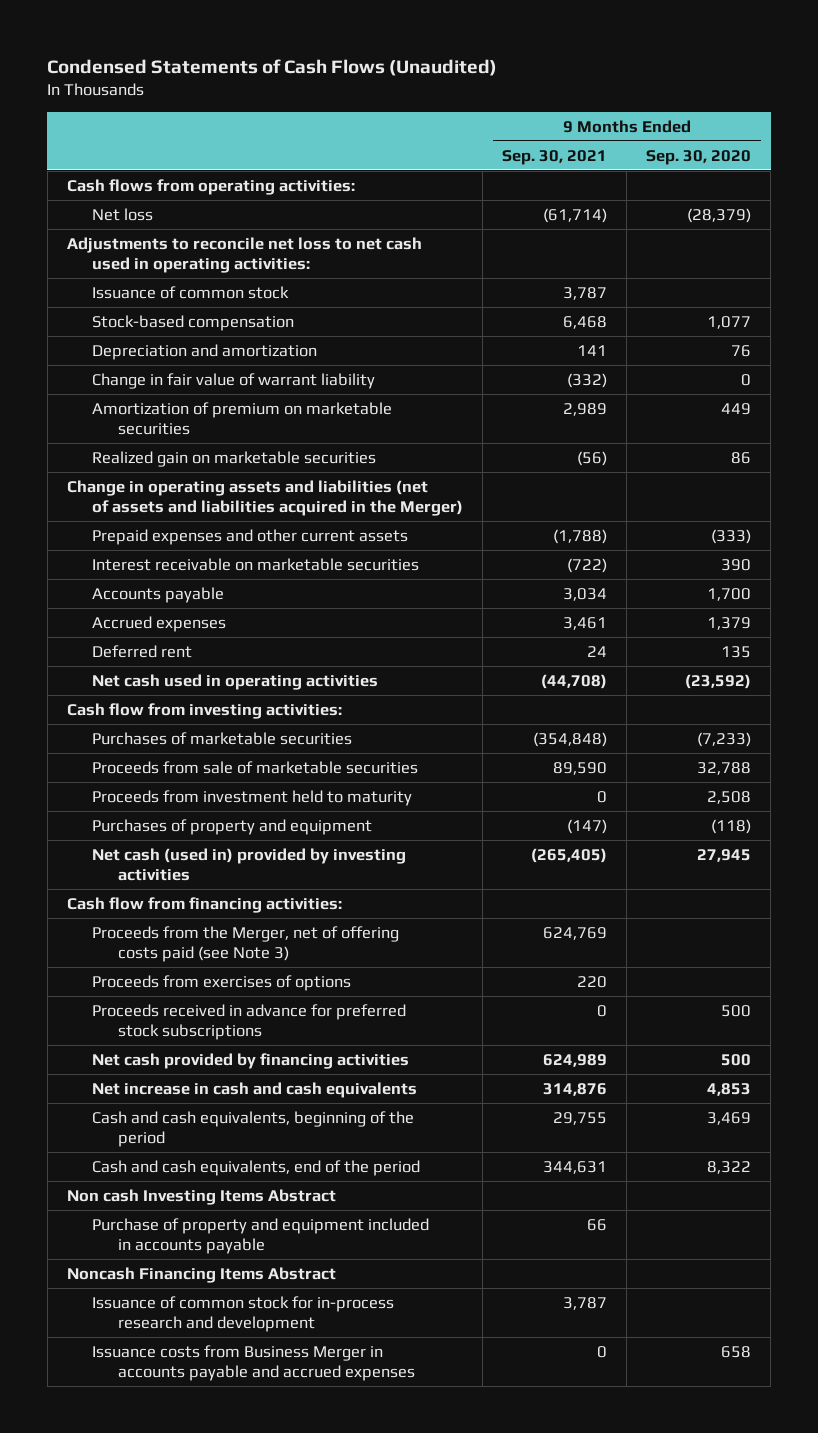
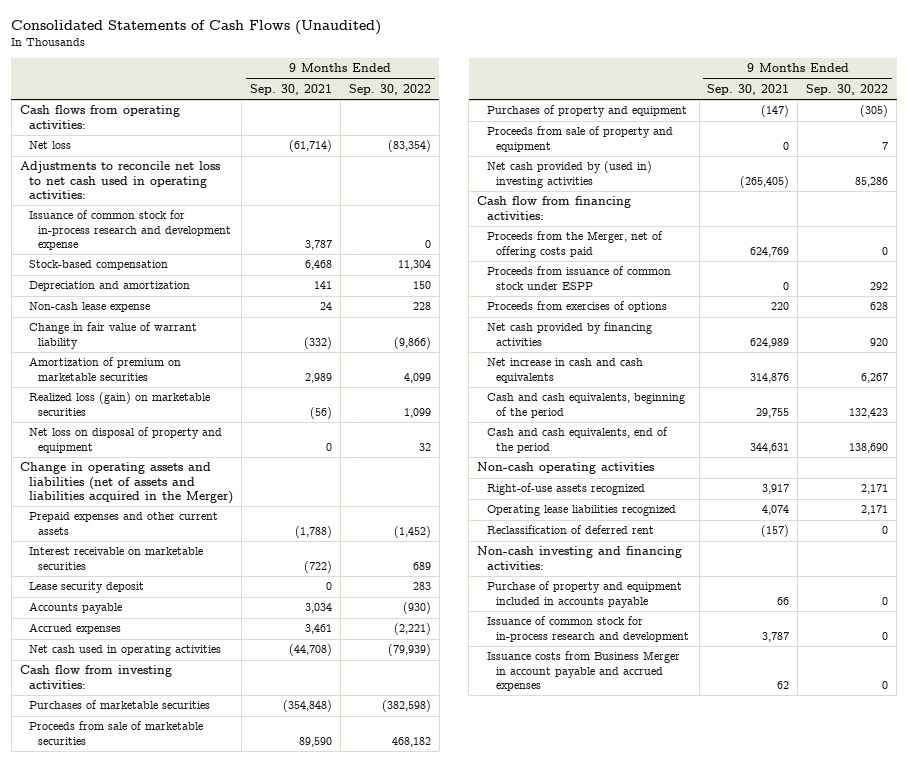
- Condensed Statements of Cash Flows (Unaudited)
+ Consolidated Statements of Cash Flows (Unaudited)
- | 9 Months Ended Sep. 30, 2021 | 9 Months Ended Sep. 30, 2020
+ | 9 Months Ended Sep. 30, 2021 | 9 Months Ended Sep. 30, 2022
- Issuance of common stock | 3,787 |
+ Issuance of common stock for in-process research and development expense | 3,787 | 0
+ Non-cash lease expense | 24 | 228
- Realized gain on marketable securities | (56) | 86
+ Realized loss (gain) on marketable securities | (56) | 1,099
+ Net loss on disposal of property and equipment | 0 | 32
+ Lease security deposit | 0 | 283
- Deferred rent | 24 | 135
- Proceeds from investment held to maturity | 0 | 2,508
- Net cash (used in) provided by investing activities | (265,405) | 27,945
+ Proceeds from sale of property and equipment | 0 | 7
+ Net cash provided by (used in) investing activities | (265,405) | 85,286
- Proceeds from the Merger, net of offering costs paid (see Note 3) | 624,769 |
+ Proceeds from the Merger, net of offering costs paid | 624,769 | 0
+ Proceeds from issuance of common stock under ESPP | 0 | 292
- Proceeds received in advance for preferred stock subscriptions | 0 | 500
- Non cash Investing Items Abstract
+ Non-cash operating activities
+ Right-of-use assets recognized | 3,917 | 2,171
+ Operating lease liabilities recognized | 4,074 | 2,171
+ Reclassification of deferred rent | (157) | 0
+ Non-cash investing and financing activities:
- Noncash Financing Items Abstract
- Issuance costs from Business Merger in accounts payable and accrued expenses | 0 | 658
+ Issuance costs from Business Merger in account payable and accrued expenses | 62 | 0

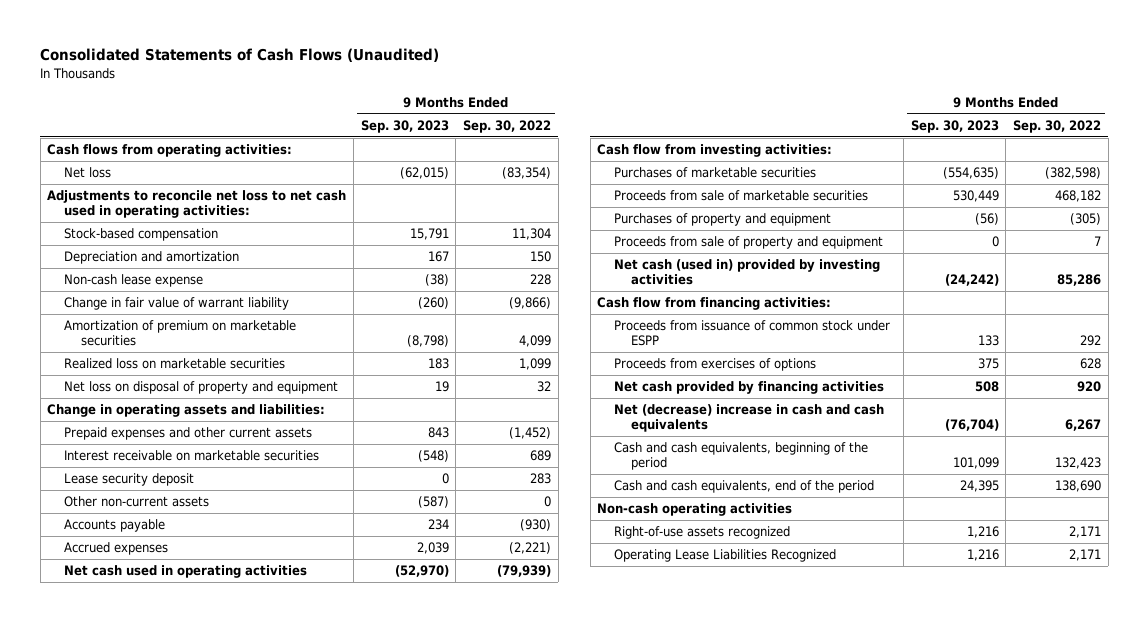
- | 9 Months Ended Sep. 30, 2021 | 9 Months Ended Sep. 30, 2022
+ | 9 Months Ended Sep. 30, 2023 | 9 Months Ended Sep. 30, 2022
- Issuance of common stock for in-process research and development expense | 3,787 | 0
- Realized loss (gain) on marketable securities | (56) | 1,099
+ Realized loss on marketable securities | 183 | 1,099
- Change in operating assets and liabilities (net of assets and liabilities acquired in the Merger)
+ Change in operating assets and liabilities:
+ Other non-current assets | (587) | 0
- Net cash provided by (used in) investing activities | (265,405) | 85,286
+ Net cash (used in) provided by investing activities | (24,242) | 85,286
- Proceeds from the Merger, net of offering costs paid | 624,769 | 0
- Net increase in cash and cash equivalents | 314,876 | 6,267
+ Net (decrease) increase in cash and cash equivalents | (76,704) | 6,267
- Operating lease liabilities recognized | 4,074 | 2,171
- Reclassification of deferred rent | (157) | 0
- Non-cash investing and financing activities:
- Purchase of property and equipment included in accounts payable | 66 | 0
- Issuance of common stock for in-process research and development | 3,787 | 0
- Issuance costs from Business Merger in account payable and accrued expenses | 62 | 0
+ Operating Lease Liabilities Recognized | 1,216 | 2,171

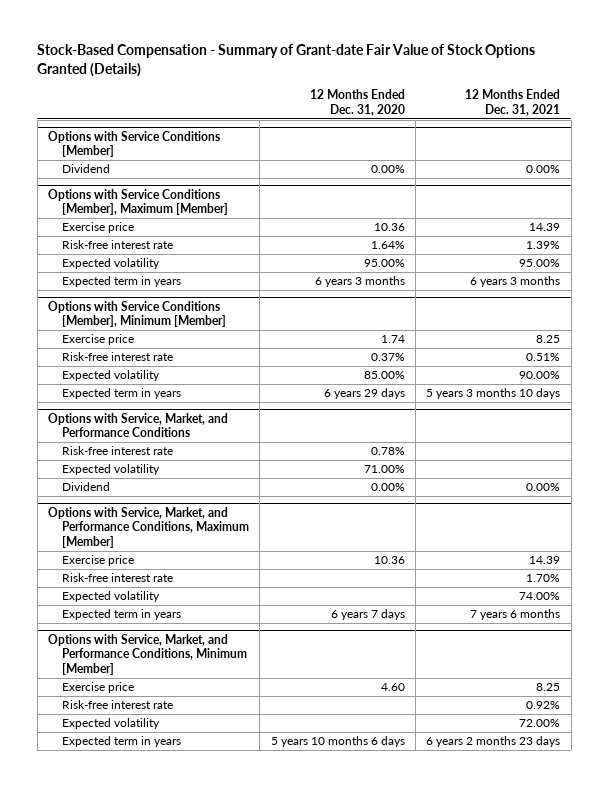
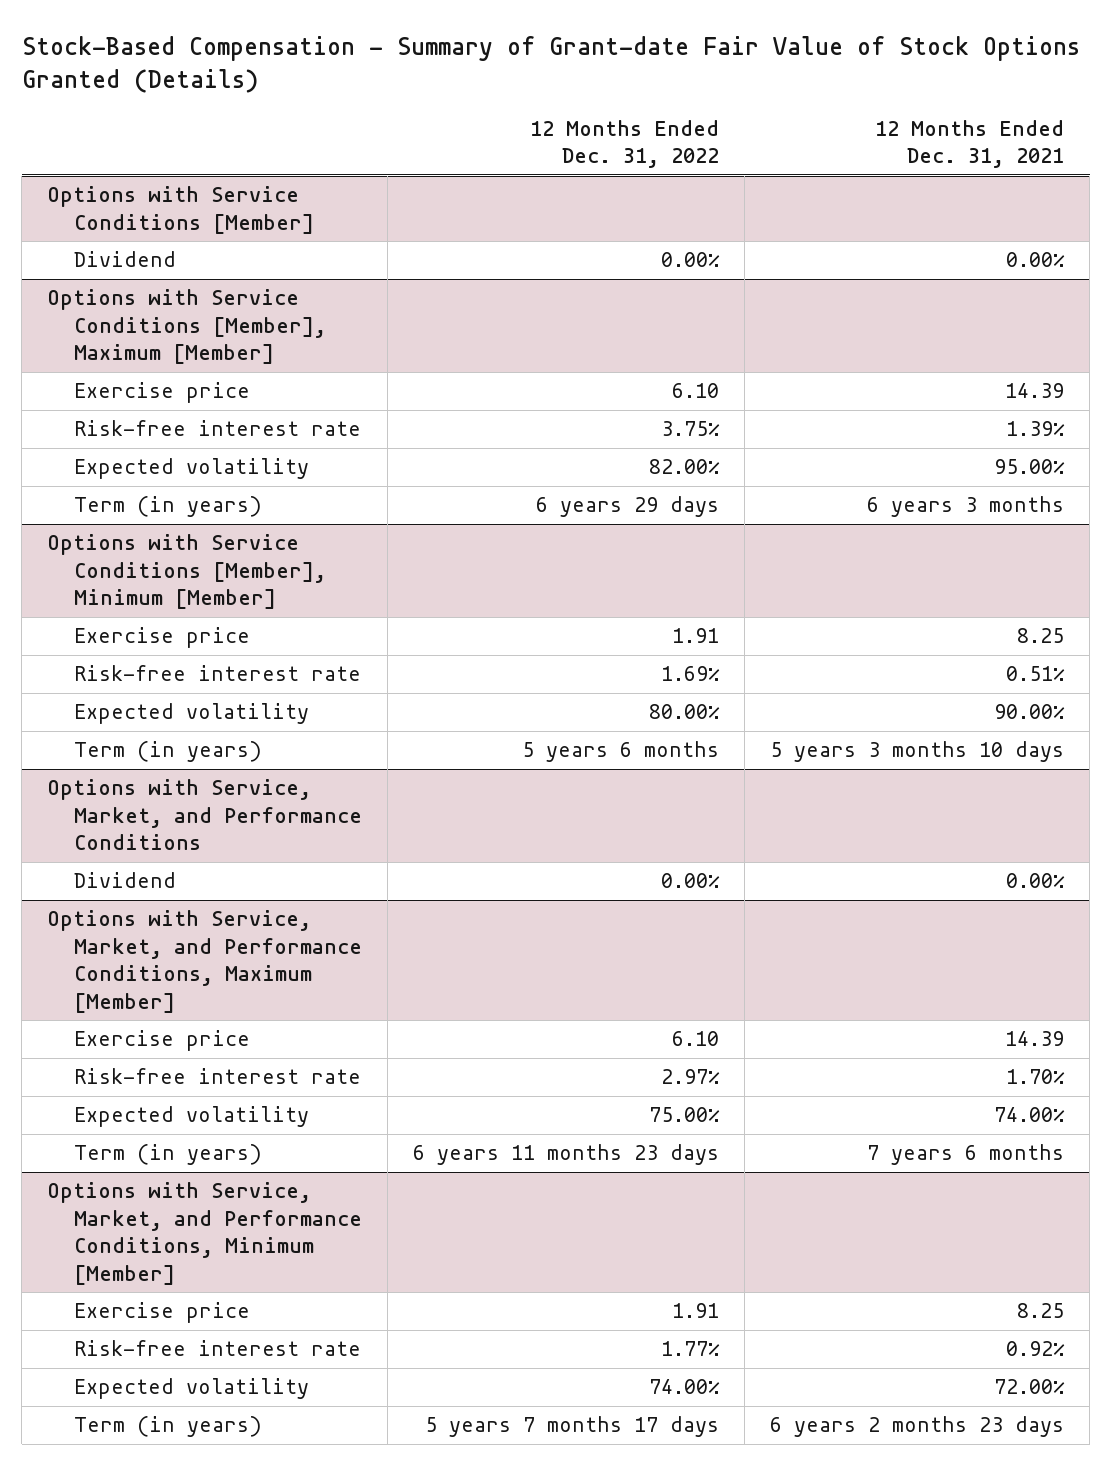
- | 12 Months Ended Dec. 31, 2020 | 12 Months Ended Dec. 31, 2021
+ | 12 Months Ended Dec. 31, 2022 | 12 Months Ended Dec. 31, 2021
@ Options with Service Conditions [Member], Maximum [Member]
- Expected term in years | 6 years 3 months | 6 years 3 months
+ Term (in years) | 6 years 29 days | 6 years 3 months
@ Options with Service Conditions [Member], Minimum [Member]
- Expected term in years | 6 years 29 days | 5 years 3 months 10 days
+ Term (in years) | 5 years 6 months | 5 years 3 months 10 days
@ Options with Service, Market, and Performance Conditions
- Risk-free interest rate | 0.78% |
- Expected volatility | 71.00% |
@ Options with Service, Market, and Performance Conditions, Maximum [Member]
- Expected term in years | 6 years 7 days | 7 years 6 months
+ Term (in years) | 6 years 11 months 23 days | 7 years 6 months
@ Options with Service, Market, and Performance Conditions, Minimum [Member]
- Expected term in years | 5 years 10 months 6 days | 6 years 2 months 23 days
+ Term (in years) | 5 years 7 months 17 days | 6 years 2 months 23 days

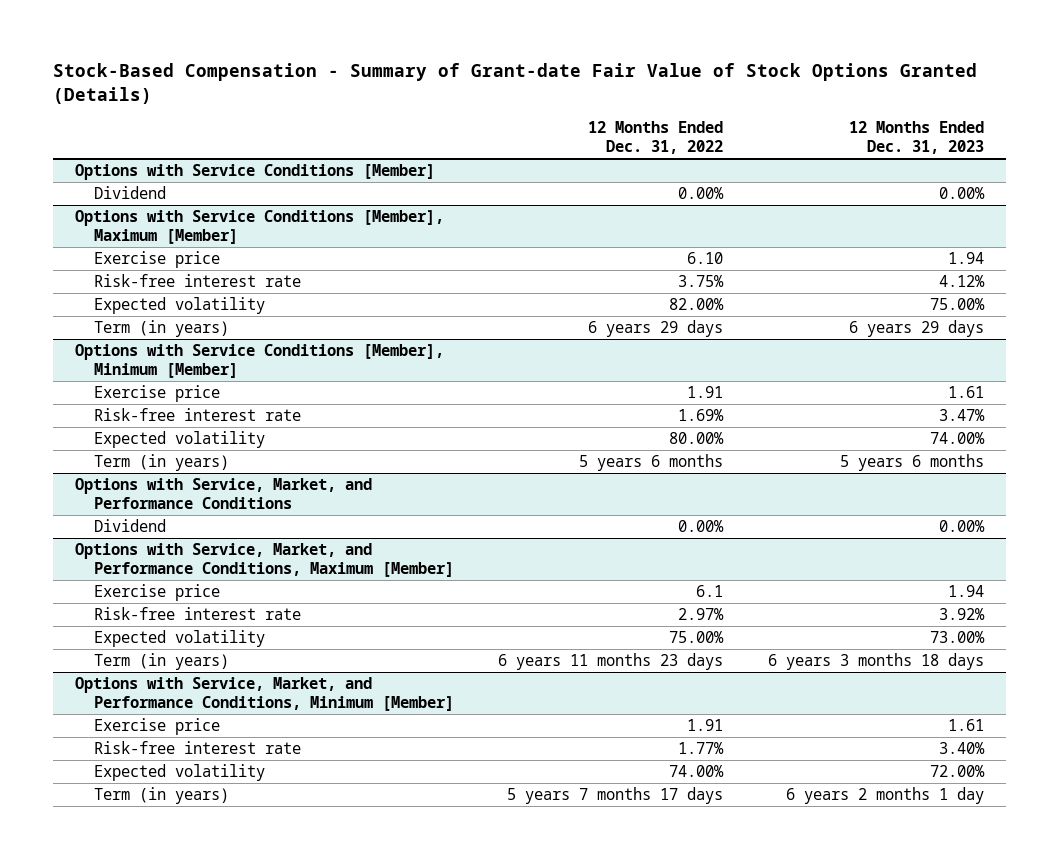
- | 12 Months Ended Dec. 31, 2022 | 12 Months Ended Dec. 31, 2021
+ | 12 Months Ended Dec. 31, 2022 | 12 Months Ended Dec. 31, 2023
@ Options with Service, Market, and Performance Conditions, Maximum [Member]
- Exercise price | 6.10 | 14.39
+ Exercise price | 6.1 | 1.94

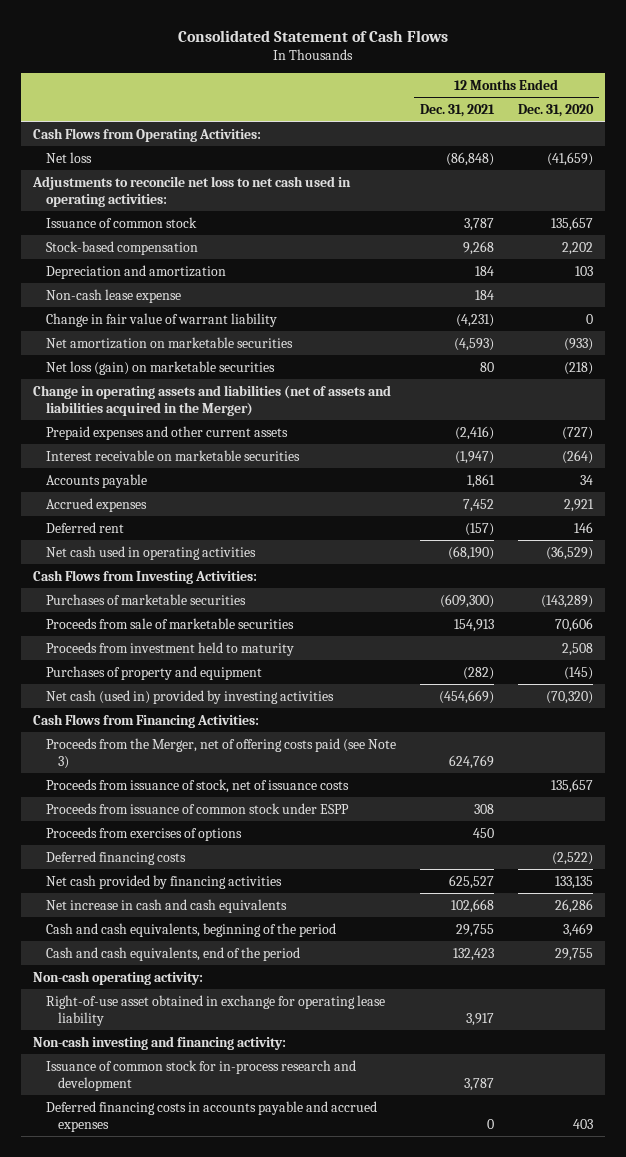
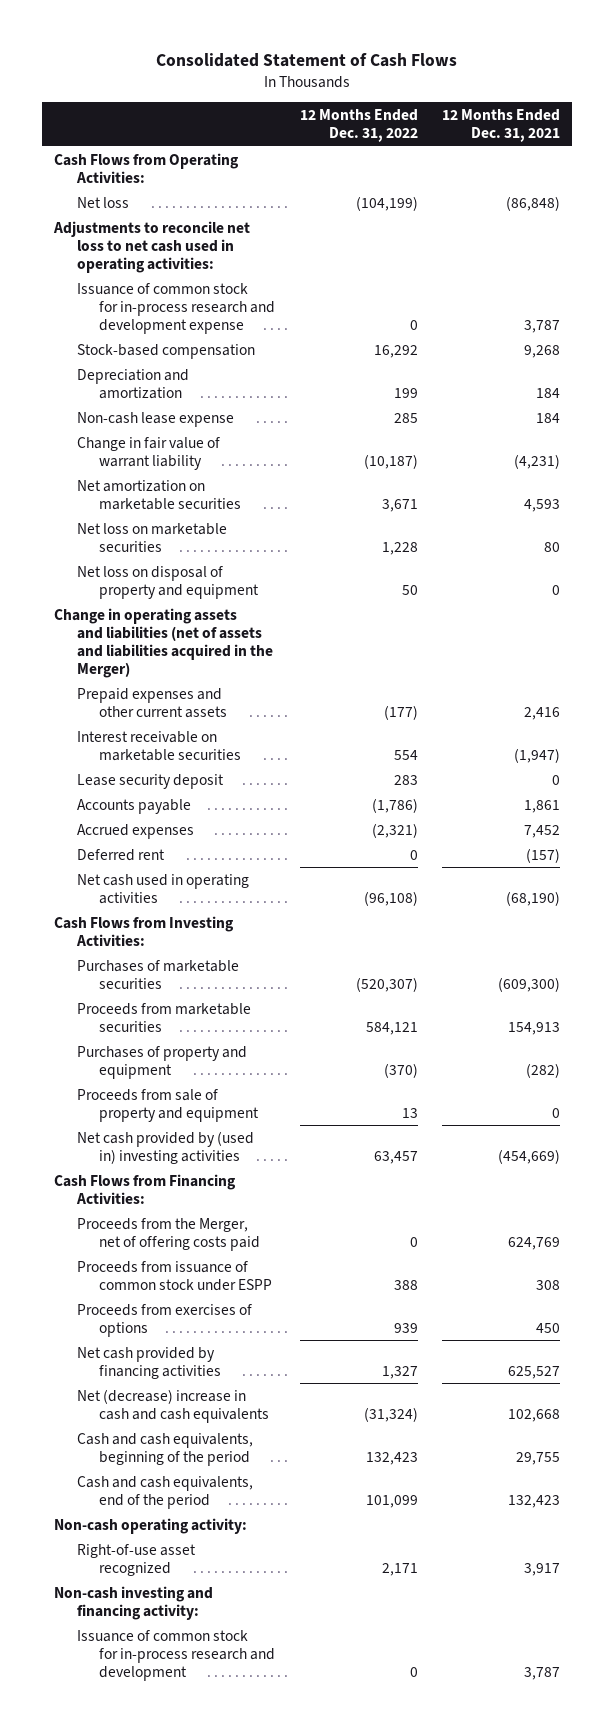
- | 12 Months Ended Dec. 31, 2021 | 12 Months Ended Dec. 31, 2020
+ | 12 Months Ended Dec. 31, 2022 | 12 Months Ended Dec. 31, 2021
- Issuance of common stock | 3,787 | 135,657
+ Issuance of common stock for in-process research and development expense | 0 | 3,787
- Net amortization on marketable securities | (4,593) | (933)
- Net loss (gain) on marketable securities | 80 | (218)
+ Net amortization on marketable securities | 3,671 | 4,593
+ Net loss on marketable securities | 1,228 | 80
+ Net loss on disposal of property and equipment | 50 | 0
- Prepaid expenses and other current assets | (2,416) | (727)
+ Prepaid expenses and other current assets | (177) | 2,416
+ Lease security deposit | 283 | 0
- Proceeds from sale of marketable securities | 154,913 | 70,606
- Proceeds from investment held to maturity | | 2,508
+ Proceeds from marketable securities | 584,121 | 154,913
- Net cash (used in) provided by investing activities | (454,669) | (70,320)
+ Proceeds from sale of property and equipment | 13 | 0
+ Net cash provided by (used in) investing activities | 63,457 | (454,669)
- Proceeds from the Merger, net of offering costs paid (see Note 3) | 624,769 |
- Proceeds from issuance of stock, net of issuance costs | | 135,657
+ Proceeds from the Merger, net of offering costs paid | 0 | 624,769
- Deferred financing costs | | (2,522)
- Net increase in cash and cash equivalents | 102,668 | 26,286
+ Net (decrease) increase in cash and cash equivalents | (31,324) | 102,668
- Right-of-use asset obtained in exchange for operating lease liability | 3,917 |
+ Right-of-use asset recognized | 2,171 | 3,917
- Deferred financing costs in accounts payable and accrued expenses | 0 | 403

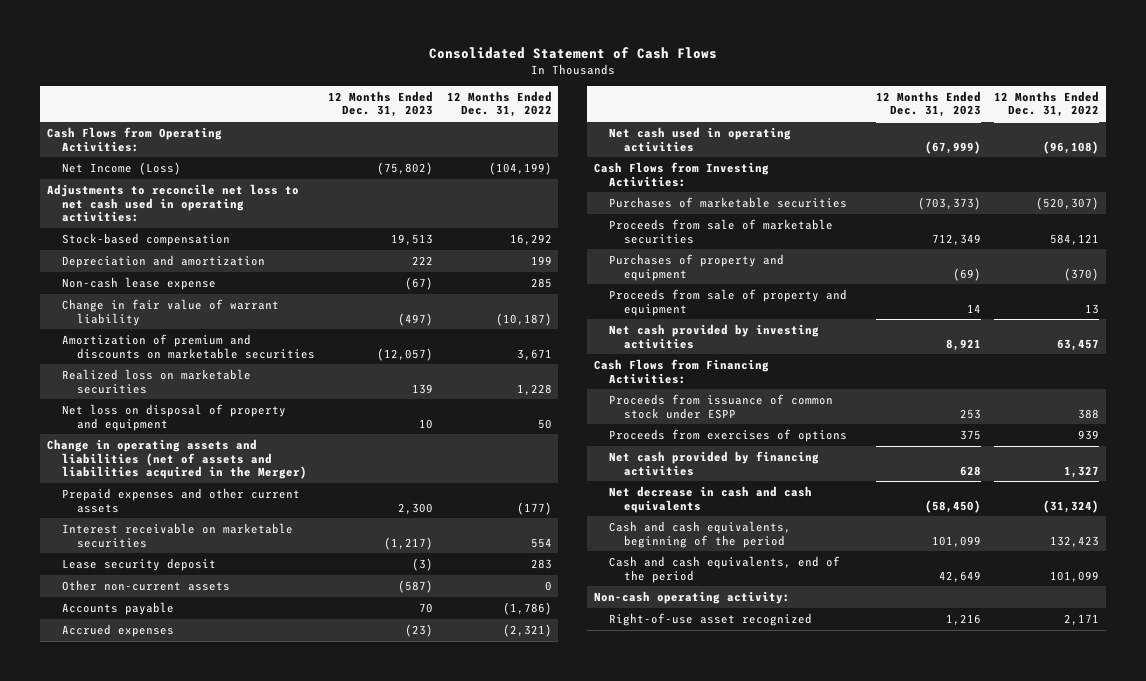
- | 12 Months Ended Dec. 31, 2022 | 12 Months Ended Dec. 31, 2021
+ | 12 Months Ended Dec. 31, 2023 | 12 Months Ended Dec. 31, 2022
- Net loss | (104,199) | (86,848)
+ Net Income (Loss) | (75,802) | (104,199)
- Issuance of common stock for in-process research and development expense | 0 | 3,787
- Net amortization on marketable securities | 3,671 | 4,593
- Net loss on marketable securities | 1,228 | 80
+ Amortization of premium and discounts on marketable securities | (12,057) | 3,671
+ Realized loss on marketable securities | 139 | 1,228
+ Other non-current assets | (587) | 0
- Deferred rent | 0 | (157)
- Proceeds from marketable securities | 584,121 | 154,913
+ Proceeds from sale of marketable securities | 712,349 | 584,121
- Net cash provided by (used in) investing activities | 63,457 | (454,669)
+ Net cash provided by investing activities | 8,921 | 63,457
- Proceeds from the Merger, net of offering costs paid | 0 | 624,769
- Net (decrease) increase in cash and cash equivalents | (31,324) | 102,668
+ Net decrease in cash and cash equivalents | (58,450) | (31,324)
- Non-cash investing and financing activity:
- Issuance of common stock for in-process research and development | 0 | 3,787

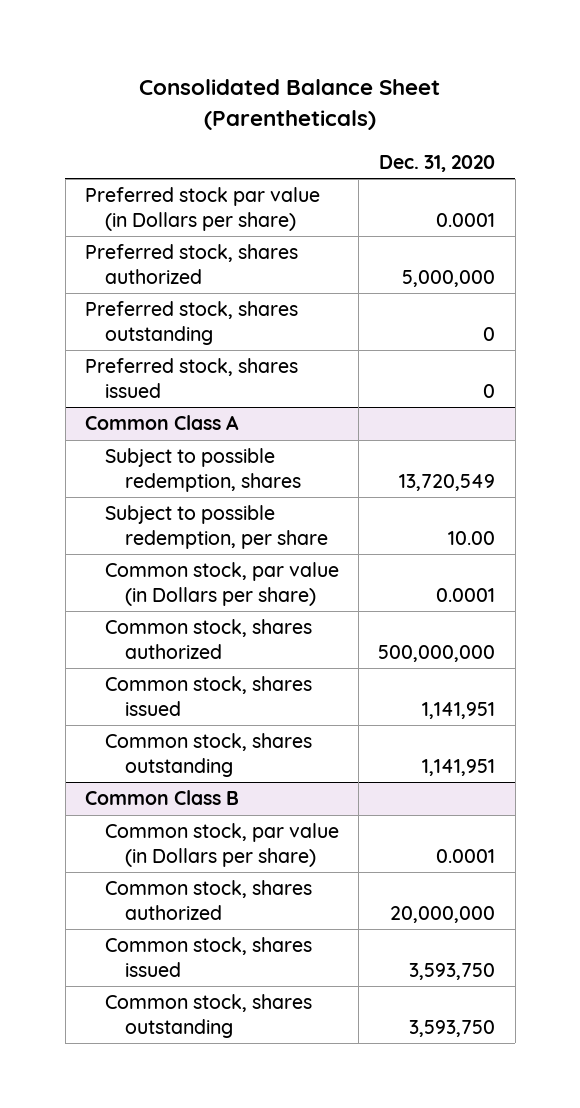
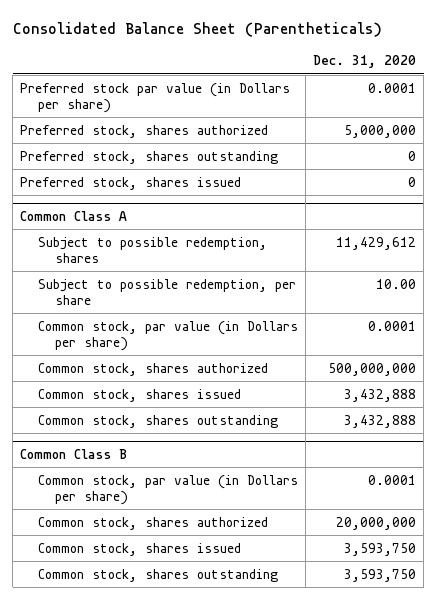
@ Common Class A
- Subject to possible redemption, shares | 13,720,549
+ Subject to possible redemption, shares | 11,429,612
- Common stock, shares issued | 1,141,951
- Common stock, shares outstanding | 1,141,951
+ Common stock, shares issued | 3,432,888
+ Common stock, shares outstanding | 3,432,888

